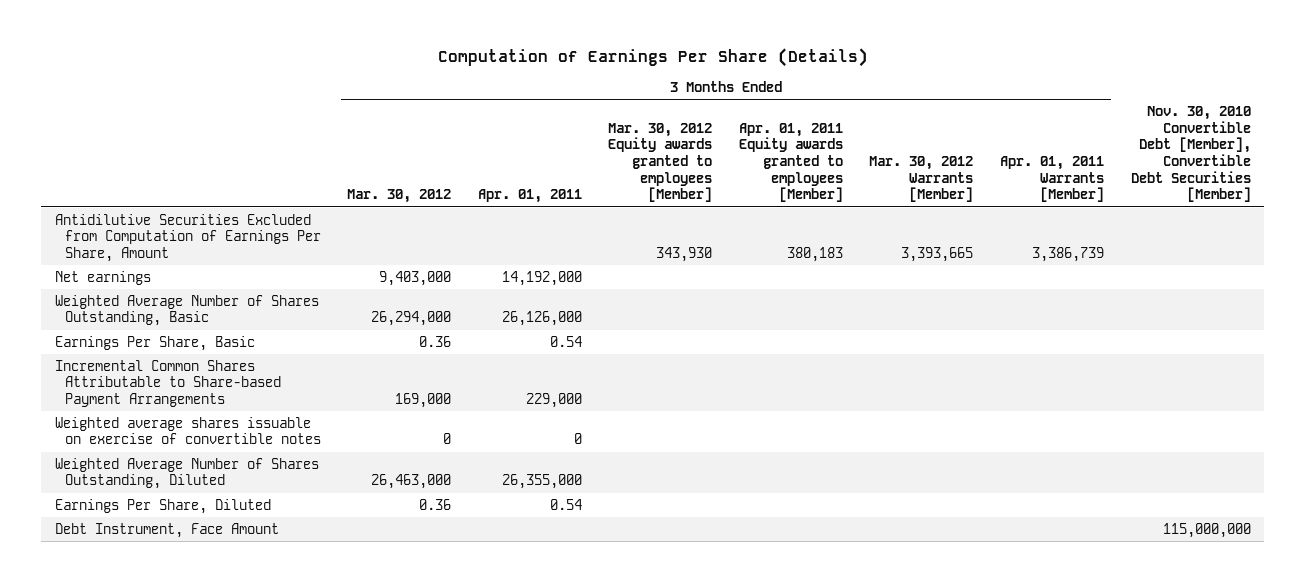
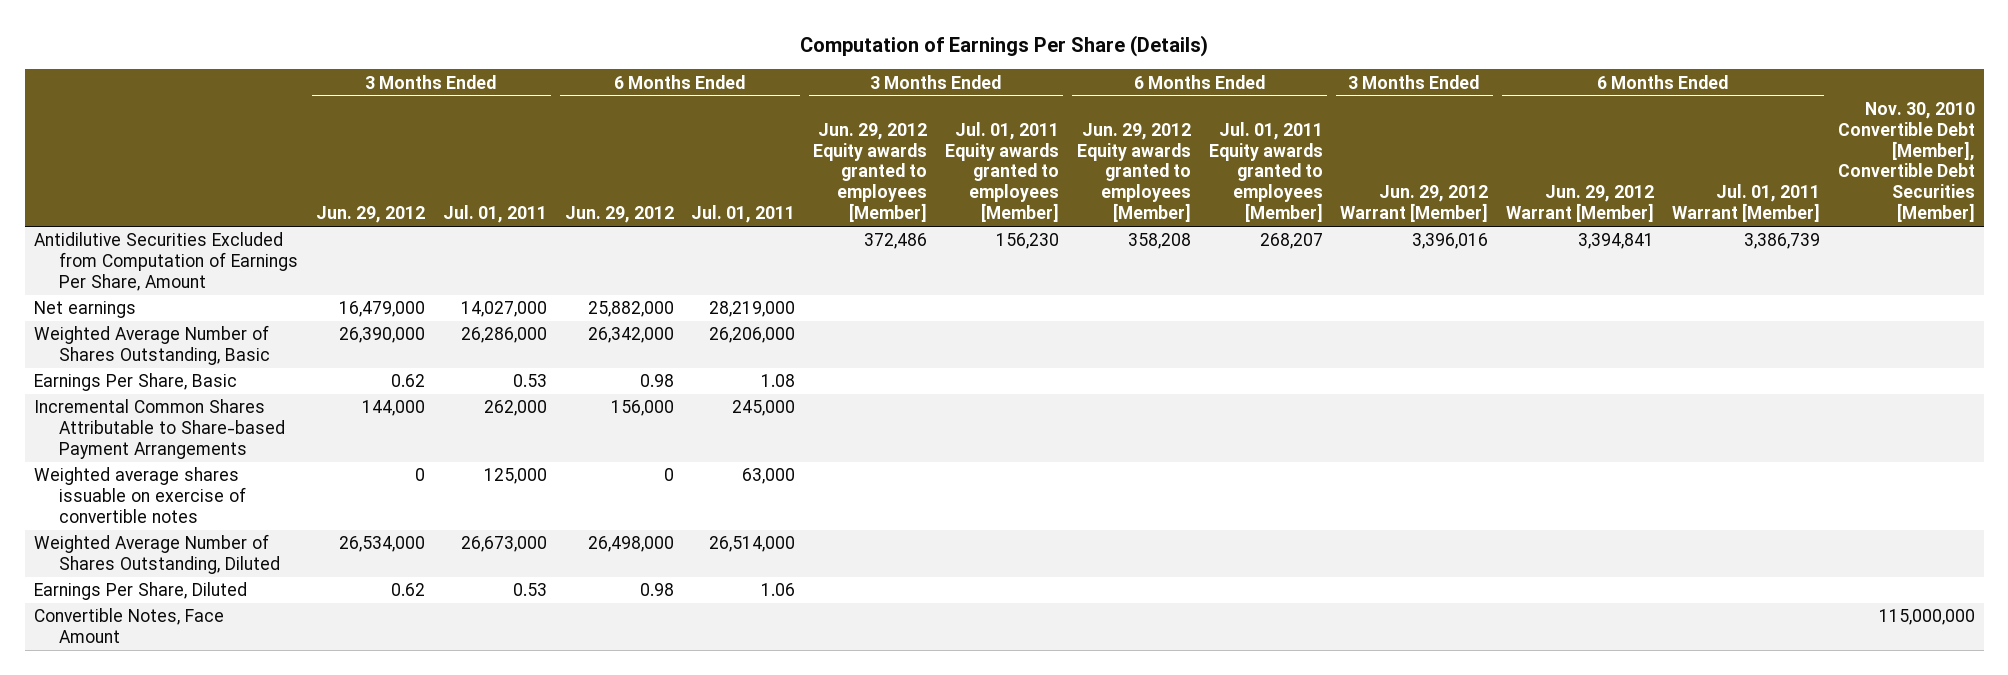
- | 3 Months Ended Mar. 30, 2012 | 3 Months Ended Apr. 01, 2011 | 3 Months Ended Mar. 30, 2012 Equity awards granted to employees [Member] | 3 Months Ended Apr. 01, 2011 Equity awards granted to employees [Member] | 3 Months Ended Mar. 30, 2012 Warrants [Member] | 3 Months Ended Apr. 01, 2011 Warrants [Member] | Nov. 30, 2010 Convertible Debt [Member], Convertible Debt Securities [Member]
+ | 3 Months Ended Jun. 29, 2012 | 3 Months Ended Jul. 01, 2011 | 6 Months Ended Jun. 29, 2012 | 6 Months Ended Jul. 01, 2011 | 3 Months Ended Jun. 29, 2012 Equity awards granted to employees [Member] | 3 Months Ended Jul. 01, 2011 Equity awards granted to employees [Member] | 6 Months Ended Jun. 29, 2012 Equity awards granted to employees [Member] | 6 Months Ended Jul. 01, 2011 Equity awards granted to employees [Member] | 3 Months Ended Jun. 29, 2012 Warrant [Member] | 6 Months Ended Jun. 29, 2012 Warrant [Member] | 6 Months Ended Jul. 01, 2011 Warrant [Member] | Nov. 30, 2010 Convertible Debt [Member], Convertible Debt Securities [Member]
- Debt Instrument, Face Amount | | | | | | | 115,000,000
+ Convertible Notes, Face Amount | | | | | | | | | | | | 115,000,000

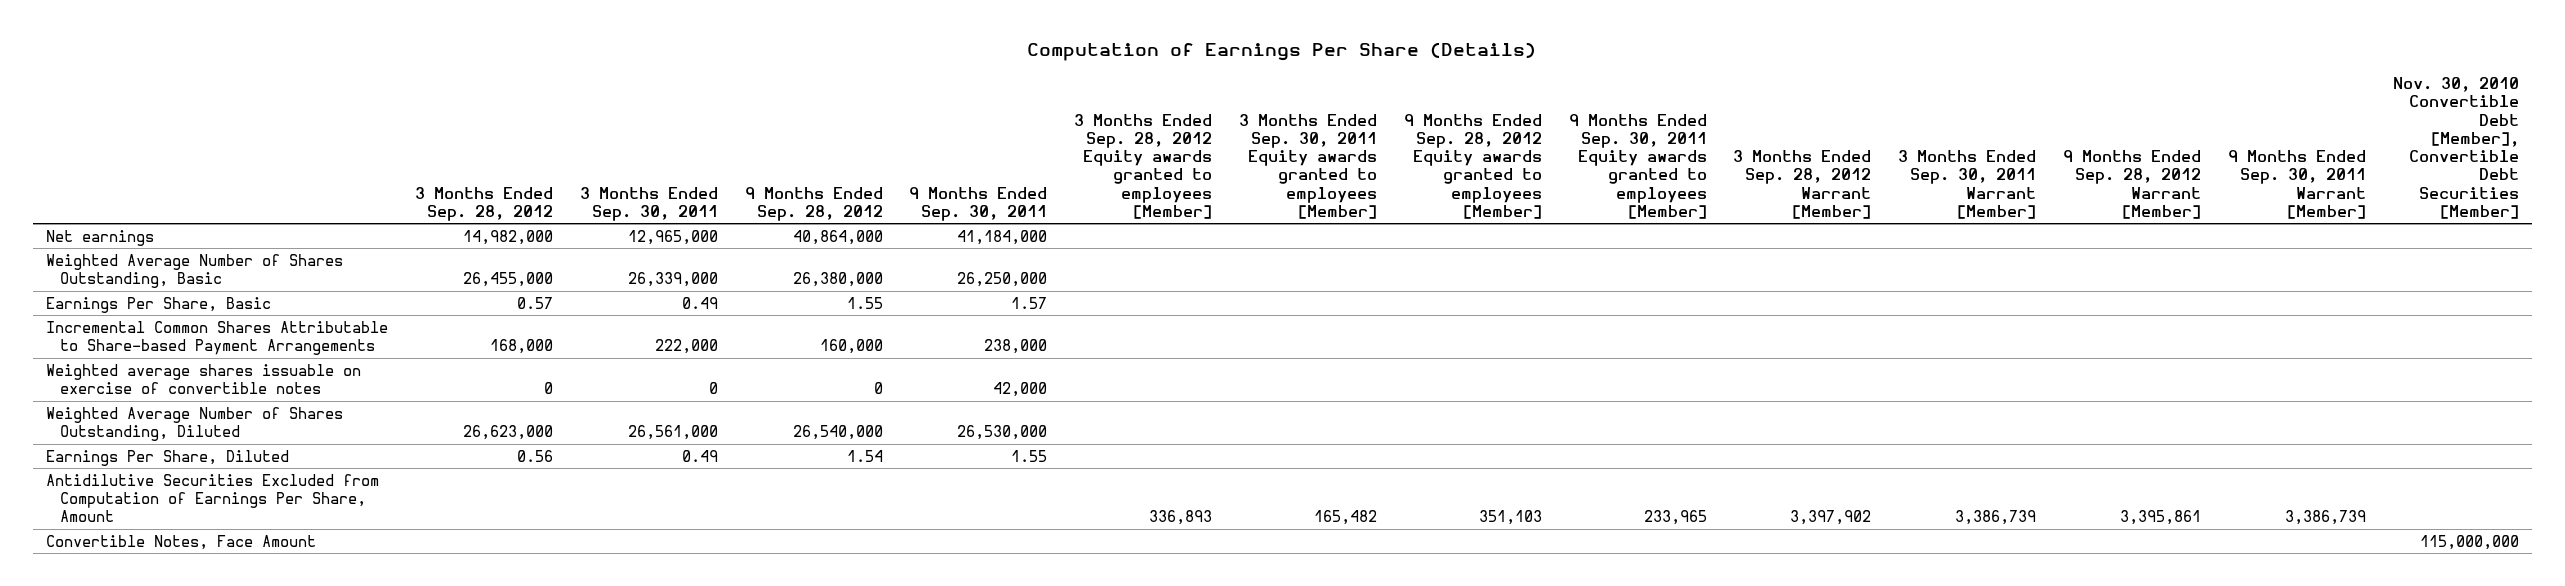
- | 3 Months Ended Jun. 29, 2012 | 3 Months Ended Jul. 01, 2011 | 6 Months Ended Jun. 29, 2012 | 6 Months Ended Jul. 01, 2011 | 3 Months Ended Jun. 29, 2012 Equity awards granted to employees [Member] | 3 Months Ended Jul. 01, 2011 Equity awards granted to employees [Member] | 6 Months Ended Jun. 29, 2012 Equity awards granted to employees [Member] | 6 Months Ended Jul. 01, 2011 Equity awards granted to employees [Member] | 3 Months Ended Jun. 29, 2012 Warrant [Member] | 6 Months Ended Jun. 29, 2012 Warrant [Member] | 6 Months Ended Jul. 01, 2011 Warrant [Member] | Nov. 30, 2010 Convertible Debt [Member], Convertible Debt Securities [Member]
+ | 3 Months Ended Sep. 28, 2012 | 3 Months Ended Sep. 30, 2011 | 9 Months Ended Sep. 28, 2012 | 9 Months Ended Sep. 30, 2011 | 3 Months Ended Sep. 28, 2012 Equity awards granted to employees [Member] | 3 Months Ended Sep. 30, 2011 Equity awards granted to employees [Member] | 9 Months Ended Sep. 28, 2012 Equity awards granted to employees [Member] | 9 Months Ended Sep. 30, 2011 Equity awards granted to employees [Member] | 3 Months Ended Sep. 28, 2012 Warrant [Member] | 3 Months Ended Sep. 30, 2011 Warrant [Member] | 9 Months Ended Sep. 28, 2012 Warrant [Member] | 9 Months Ended Sep. 30, 2011 Warrant [Member] | Nov. 30, 2010 Convertible Debt [Member], Convertible Debt Securities [Member]
moved down: Antidilutive Securities Excluded from Computation of Earnings Per Share, Amount | | | | | 336,893 | 165,482 | 351,103 | 233,965 | 3,397,902 | 3,386,739 | 3,395,861 | 3,386,739 |

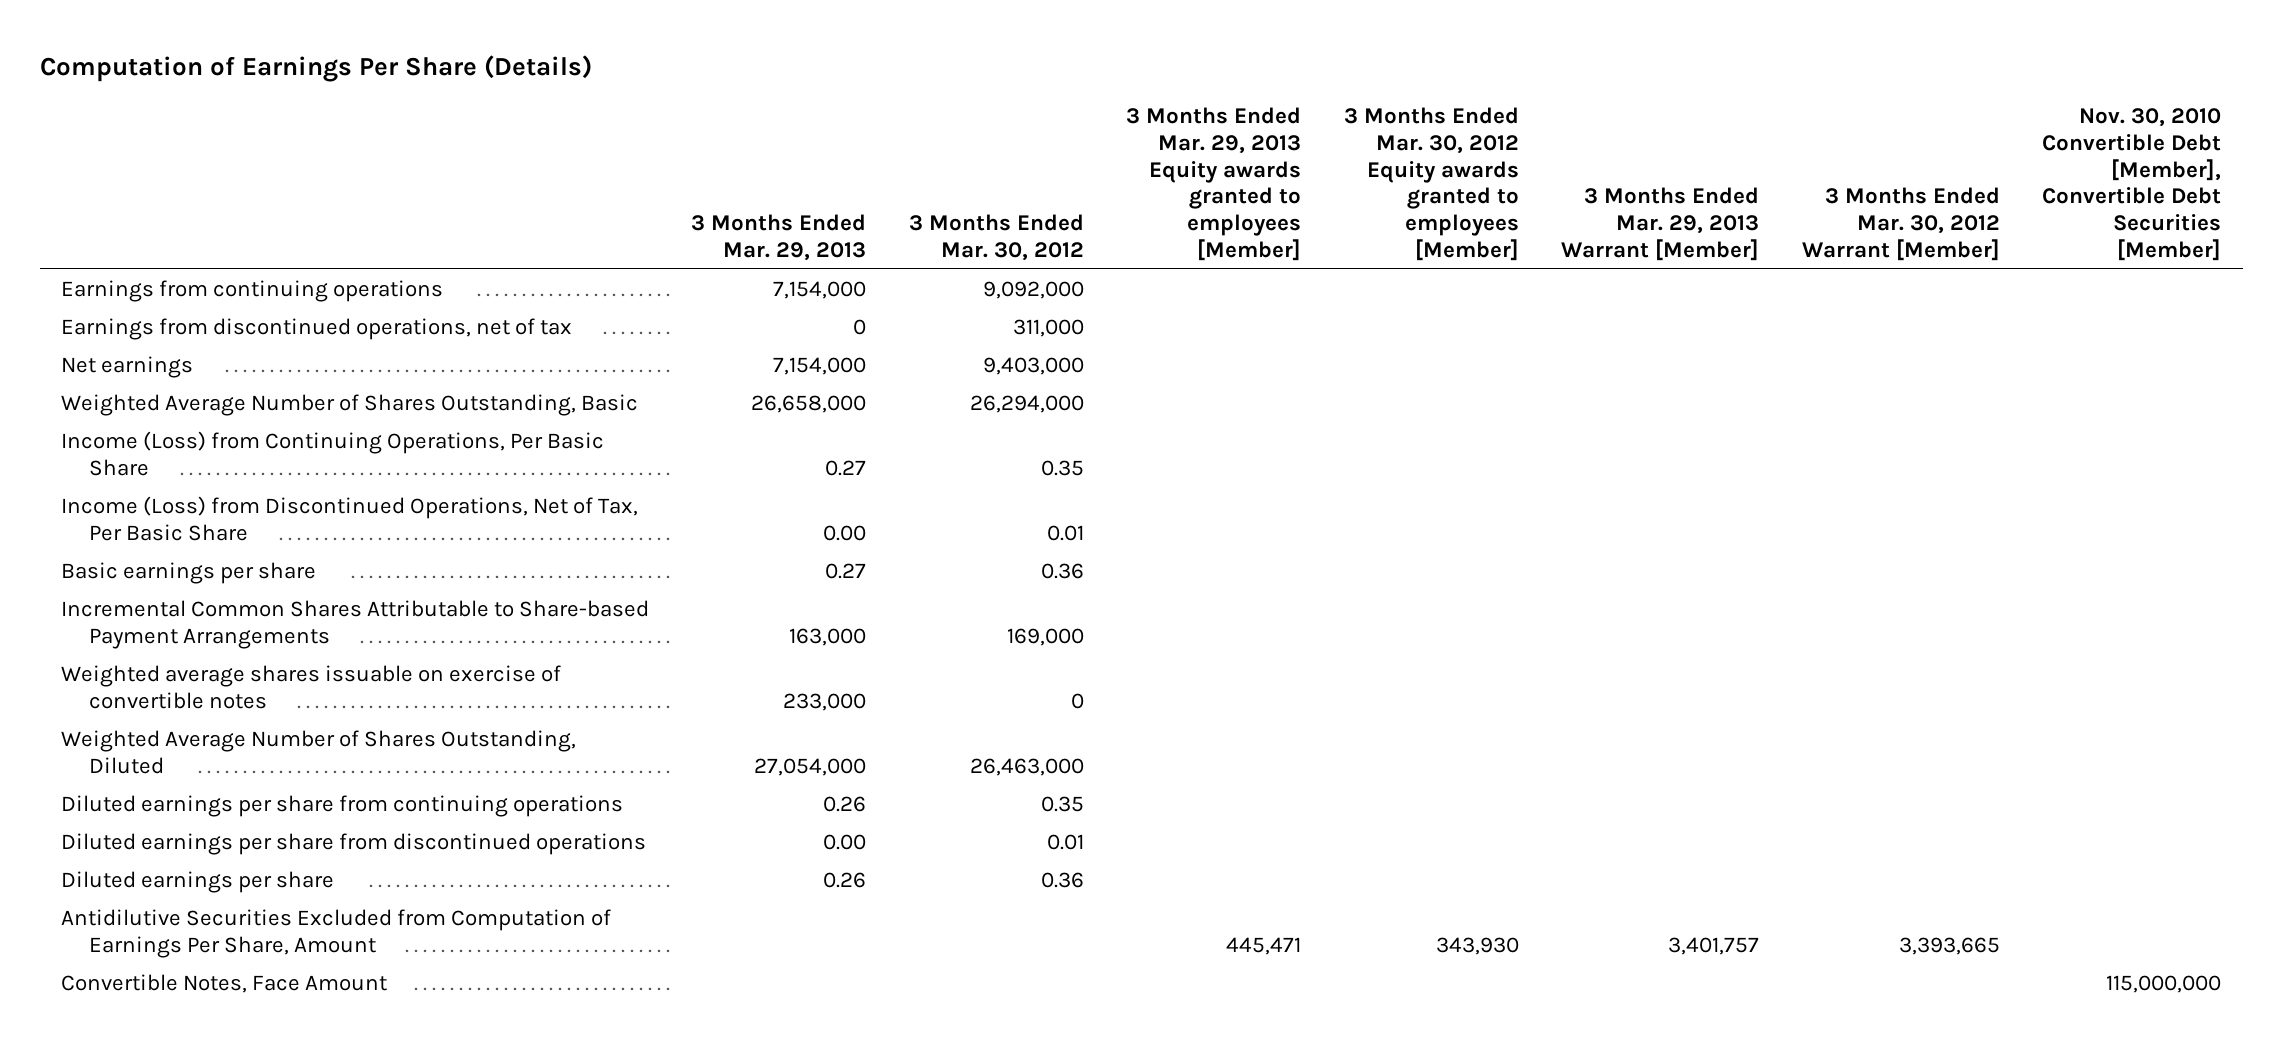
- | 3 Months Ended Sep. 28, 2012 | 3 Months Ended Sep. 30, 2011 | 9 Months Ended Sep. 28, 2012 | 9 Months Ended Sep. 30, 2011 | 3 Months Ended Sep. 28, 2012 Equity awards granted to employees [Member] | 3 Months Ended Sep. 30, 2011 Equity awards granted to employees [Member] | 9 Months Ended Sep. 28, 2012 Equity awards granted to employees [Member] | 9 Months Ended Sep. 30, 2011 Equity awards granted to employees [Member] | 3 Months Ended Sep. 28, 2012 Warrant [Member] | 3 Months Ended Sep. 30, 2011 Warrant [Member] | 9 Months Ended Sep. 28, 2012 Warrant [Member] | 9 Months Ended Sep. 30, 2011 Warrant [Member] | Nov. 30, 2010 Convertible Debt [Member], Convertible Debt Securities [Member]
+ | 3 Months Ended Mar. 29, 2013 | 3 Months Ended Mar. 30, 2012 | 3 Months Ended Mar. 29, 2013 Equity awards granted to employees [Member] | 3 Months Ended Mar. 30, 2012 Equity awards granted to employees [Member] | 3 Months Ended Mar. 29, 2013 Warrant [Member] | 3 Months Ended Mar. 30, 2012 Warrant [Member] | Nov. 30, 2010 Convertible Debt [Member], Convertible Debt Securities [Member]
+ Earnings from continuing operations | 7,154,000 | 9,092,000 | | | | |
+ Earnings from discontinued operations, net of tax | 0 | 311,000 | | | | |
- Earnings Per Share, Basic | 0.57 | 0.49 | 1.55 | 1.57 | | | | | | | | |
+ Income (Loss) from Continuing Operations, Per Basic Share | 0.27 | 0.35 | | | | |
+ Income (Loss) from Discontinued Operations, Net of Tax, Per Basic Share | 0.00 | 0.01 | | | | |
+ Basic earnings per share | 0.27 | 0.36 | | | | |
- Earnings Per Share, Diluted | 0.56 | 0.49 | 1.54 | 1.55 | | | | | | | | |
+ Diluted earnings per share from continuing operations | 0.26 | 0.35 | | | | |
+ Diluted earnings per share from discontinued operations | 0.00 | 0.01 | | | | |
+ Diluted earnings per share | 0.26 | 0.36 | | | | |

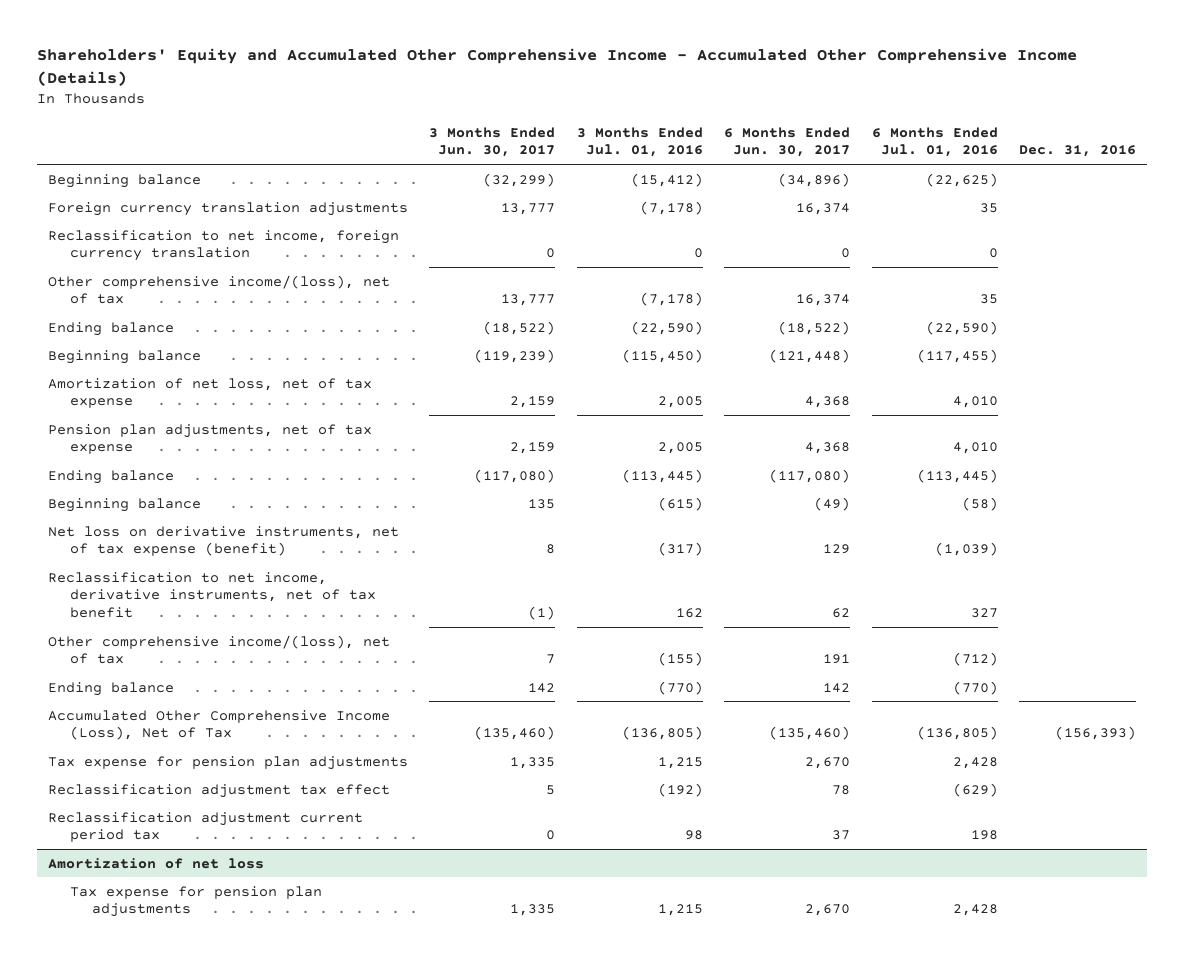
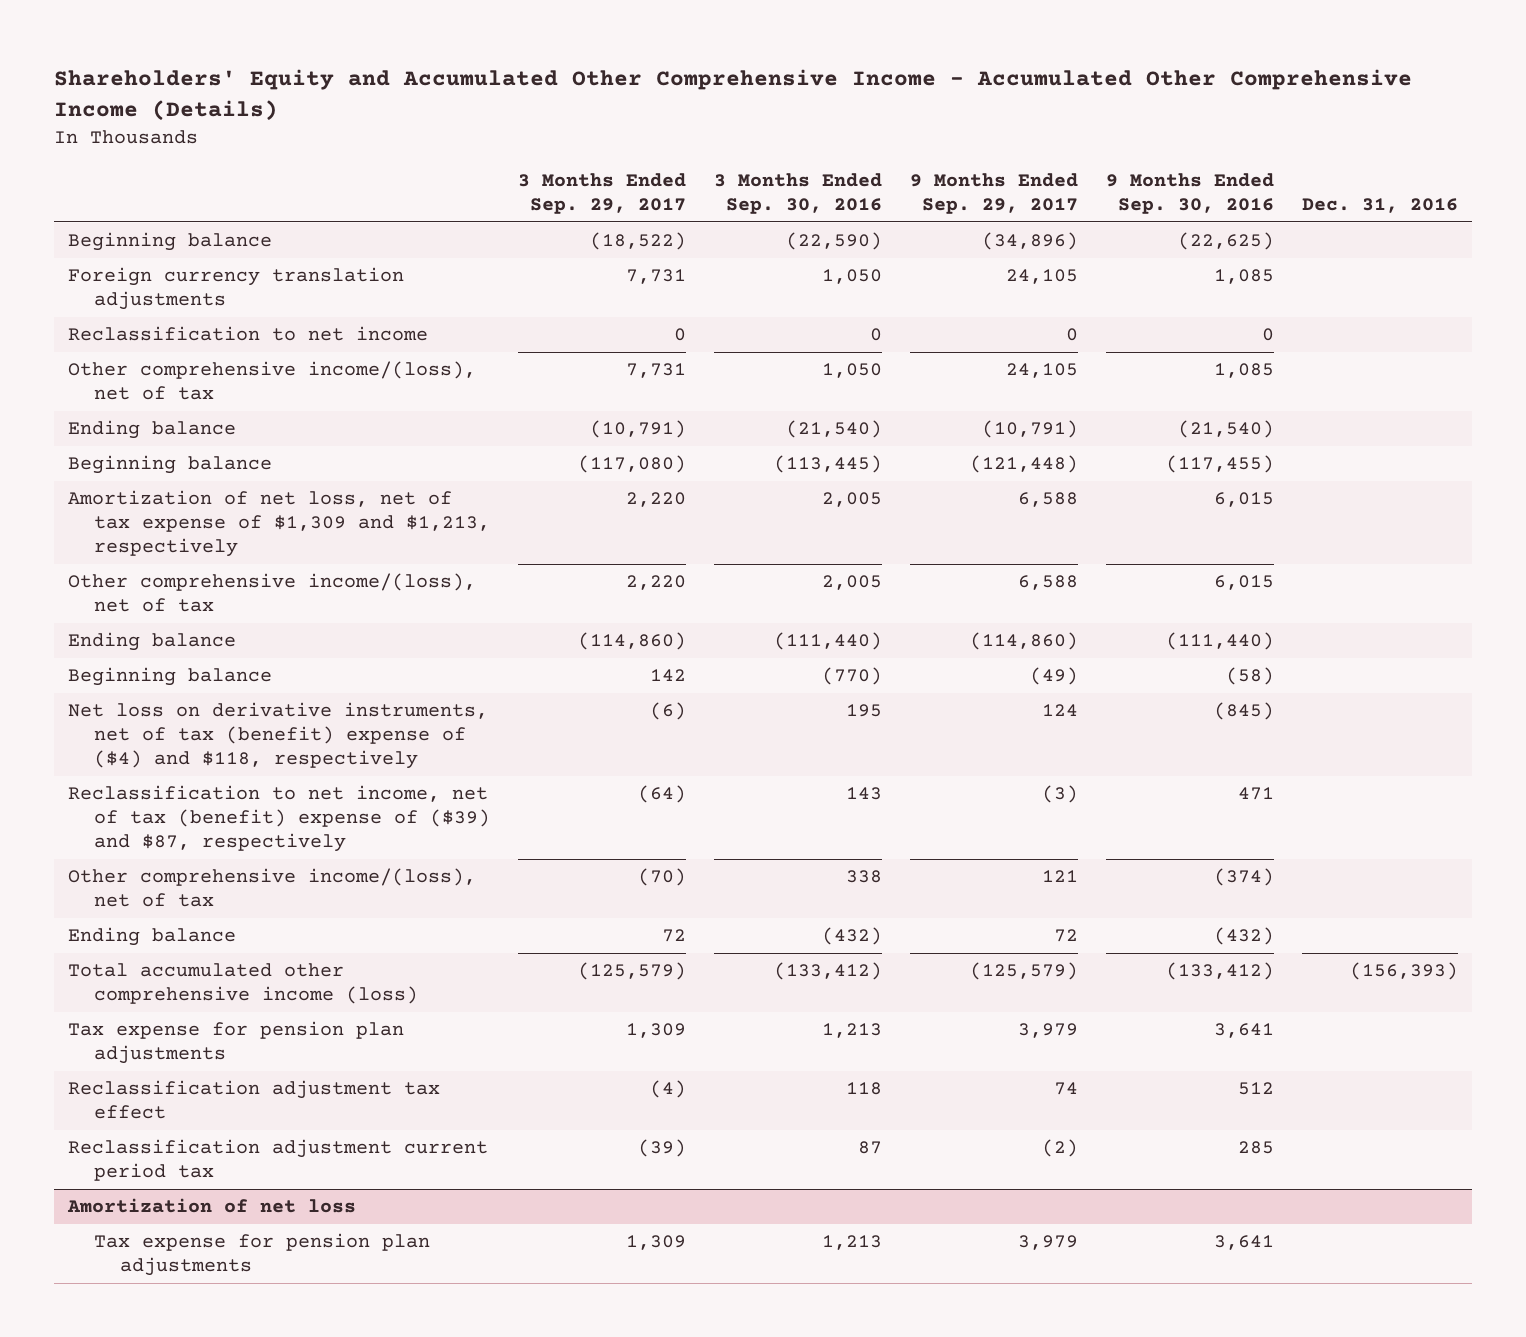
- | 3 Months Ended Jun. 30, 2017 | 3 Months Ended Jul. 01, 2016 | 6 Months Ended Jun. 30, 2017 | 6 Months Ended Jul. 01, 2016 | Dec. 31, 2016
+ | 3 Months Ended Sep. 29, 2017 | 3 Months Ended Sep. 30, 2016 | 9 Months Ended Sep. 29, 2017 | 9 Months Ended Sep. 30, 2016 | Dec. 31, 2016
- Reclassification to net income, foreign currency translation | 0 | 0 | 0 | 0 |
+ Reclassification to net income | 0 | 0 | 0 | 0 |
- Amortization of net loss, net of tax expense | 2,159 | 2,005 | 4,368 | 4,010 |
- Pension plan adjustments, net of tax expense | 2,159 | 2,005 | 4,368 | 4,010 |
+ Amortization of net loss, net of tax expense of $1,309 and $1,213, respectively | 2,220 | 2,005 | 6,588 | 6,015 |
+ Other comprehensive income/(loss), net of tax | 2,220 | 2,005 | 6,588 | 6,015 |
- Net loss on derivative instruments, net of tax expense (benefit) | 8 | (317) | 129 | (1,039) |
- Reclassification to net income, derivative instruments, net of tax benefit | (1) | 162 | 62 | 327 |
+ Net loss on derivative instruments, net of tax (benefit) expense of ($4) and $118, respectively | (6) | 195 | 124 | (845) |
+ Reclassification to net income, net of tax (benefit) expense of ($39) and $87, respectively | (64) | 143 | (3) | 471 |
- Accumulated Other Comprehensive Income (Loss), Net of Tax | (135,460) | (136,805) | (135,460) | (136,805) | (156,393)
+ Total accumulated other comprehensive income (loss) | (125,579) | (133,412) | (125,579) | (133,412) | (156,393)

